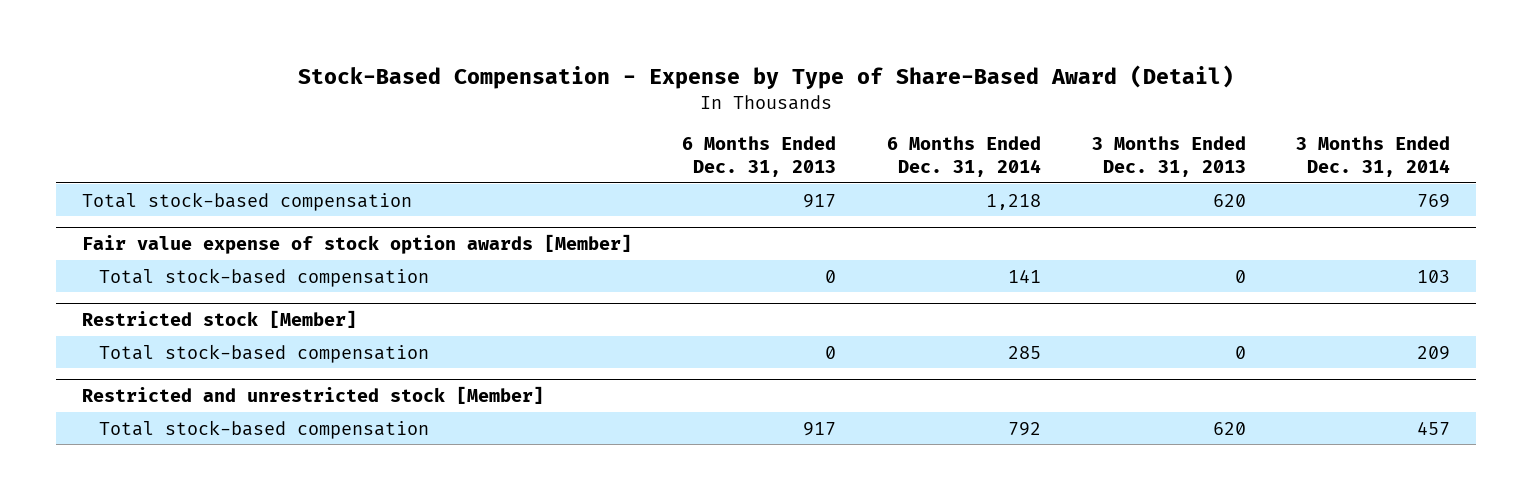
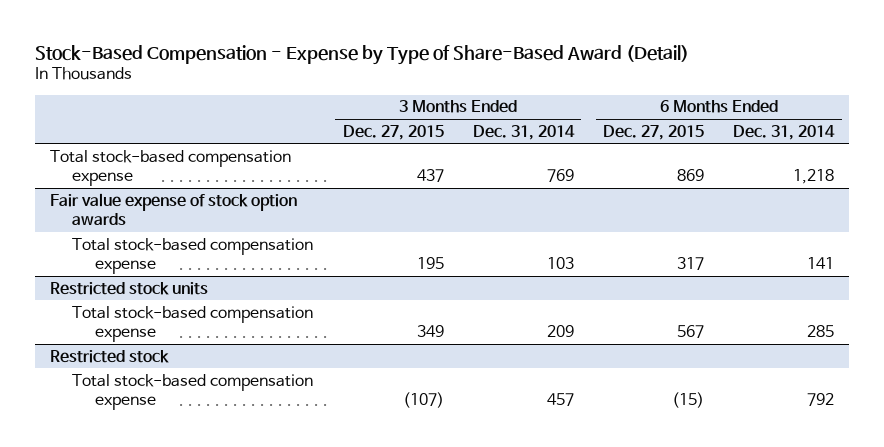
- | 6 Months Ended Dec. 31, 2013 | 6 Months Ended Dec. 31, 2014 | 3 Months Ended Dec. 31, 2013 | 3 Months Ended Dec. 31, 2014
+ | 3 Months Ended Dec. 27, 2015 | 3 Months Ended Dec. 31, 2014 | 6 Months Ended Dec. 27, 2015 | 6 Months Ended Dec. 31, 2014
- Total stock-based compensation | 917 | 1,218 | 620 | 769
- Fair value expense of stock option awards [Member]
- Total stock-based compensation | 0 | 141 | 0 | 103
- Restricted stock [Member]
- Total stock-based compensation | 0 | 285 | 0 | 209
- Restricted and unrestricted stock [Member]
- Total stock-based compensation | 917 | 792 | 620 | 457
+ Total stock-based compensation expense | 437 | 769 | 869 | 1,218
+ Fair value expense of stock option awards
+ Total stock-based compensation expense | 195 | 103 | 317 | 141
+ Restricted stock units
+ Total stock-based compensation expense | 349 | 209 | 567 | 285
+ Restricted stock
+ Total stock-based compensation expense | (107) | 457 | (15) | 792

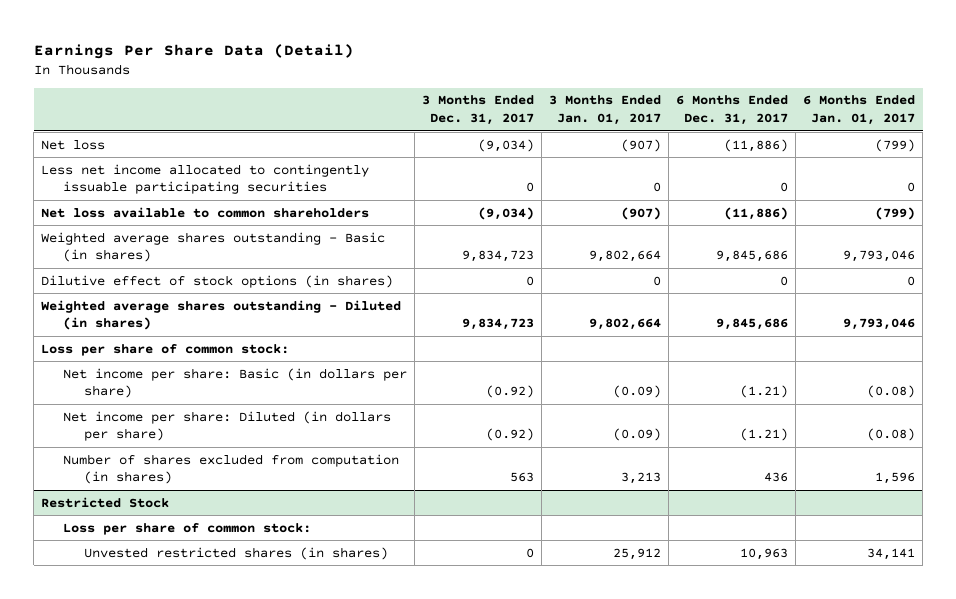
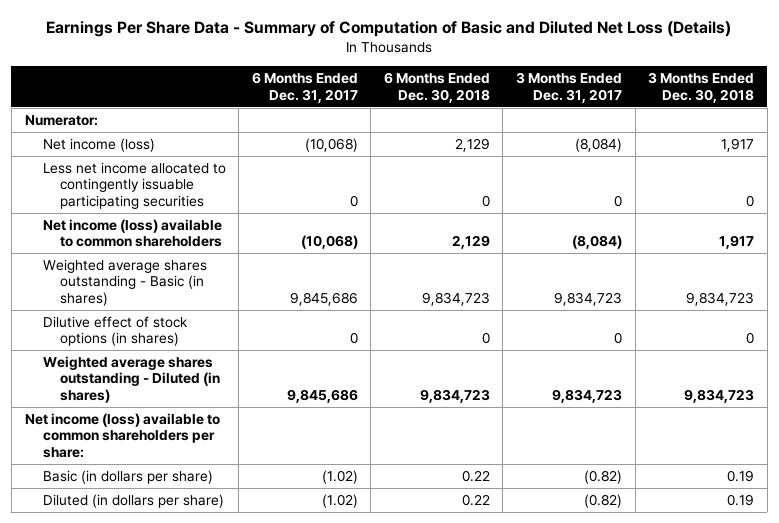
- Earnings Per Share Data (Detail)
+ Earnings Per Share Data - Summary of Computation of Basic and Diluted Net Loss (Details)
- | 3 Months Ended Dec. 31, 2017 | 3 Months Ended Jan. 01, 2017 | 6 Months Ended Dec. 31, 2017 | 6 Months Ended Jan. 01, 2017
+ | 6 Months Ended Dec. 31, 2017 | 6 Months Ended Dec. 30, 2018 | 3 Months Ended Dec. 31, 2017 | 3 Months Ended Dec. 30, 2018
- Net loss | (9,034) | (907) | (11,886) | (799)
+ Numerator:
+ Net income (loss) | (10,068) | 2,129 | (8,084) | 1,917
- Net loss available to common shareholders | (9,034) | (907) | (11,886) | (799)
+ Net income (loss) available to common shareholders | (10,068) | 2,129 | (8,084) | 1,917
- Loss per share of common stock:
- Net income per share: Basic (in dollars per share) | (0.92) | (0.09) | (1.21) | (0.08)
- Net income per share: Diluted (in dollars per share) | (0.92) | (0.09) | (1.21) | (0.08)
- Number of shares excluded from computation (in shares) | 563 | 3,213 | 436 | 1,596
- Restricted Stock
- Loss per share of common stock:
- Unvested restricted shares (in shares) | 0 | 25,912 | 10,963 | 34,141
+ Net income (loss) available to common shareholders per share:
+ Basic (in dollars per share) | (1.02) | 0.22 | (0.82) | 0.19
+ Diluted (in dollars per share) | (1.02) | 0.22 | (0.82) | 0.19

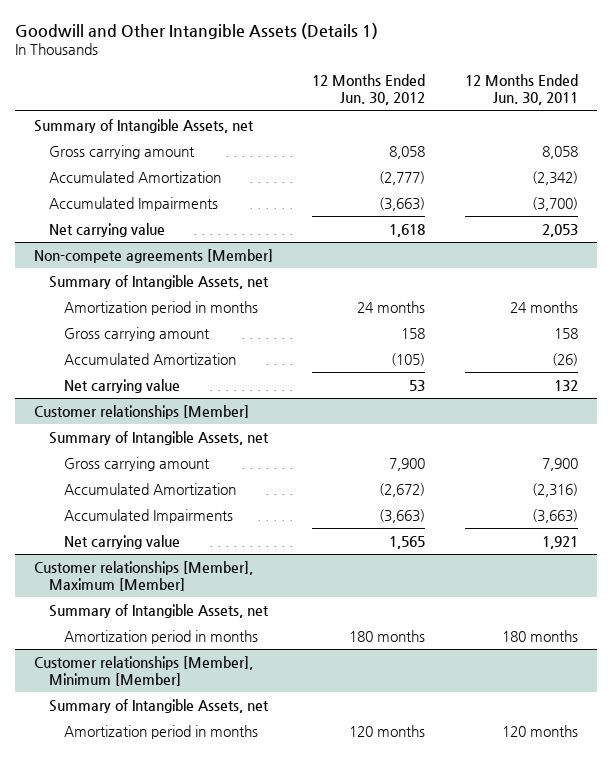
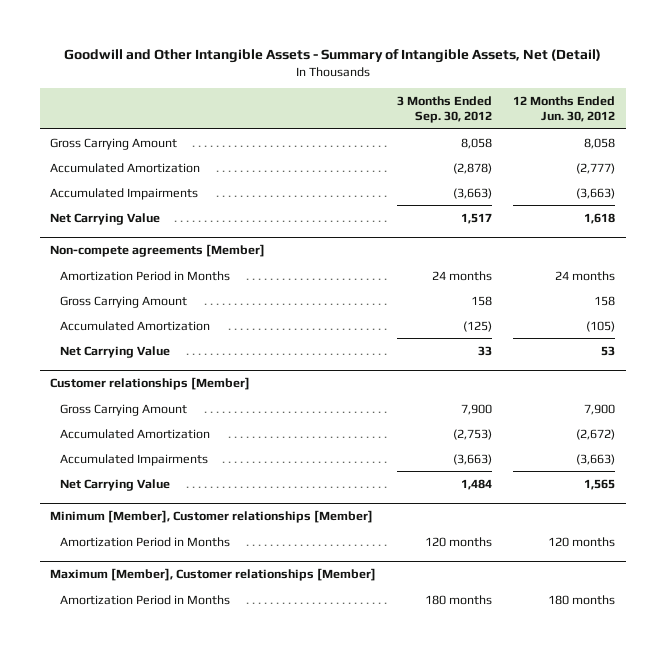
- Goodwill and Other Intangible Assets (Details 1)
+ Goodwill and Other Intangible Assets - Summary of Intangible Assets, Net (Detail)
- | 12 Months Ended Jun. 30, 2012 | 12 Months Ended Jun. 30, 2011
+ | 3 Months Ended Sep. 30, 2012 | 12 Months Ended Jun. 30, 2012
- Summary of Intangible Assets, net
- Gross carrying amount | 8,058 | 8,058
+ Gross Carrying Amount | 8,058 | 8,058
- Net carrying value | 1,618 | 2,053
+ Net Carrying Value | 1,517 | 1,618
@ Non-compete agreements [Member]
- Summary of Intangible Assets, net
- Amortization period in months | 24 months | 24 months
- Gross carrying amount | 158 | 158
+ Amortization Period in Months | 24 months | 24 months
+ Gross Carrying Amount | 158 | 158
- Net carrying value | 53 | 132
+ Net Carrying Value | 33 | 53
@ Customer relationships [Member]
- Summary of Intangible Assets, net
- Gross carrying amount | 7,900 | 7,900
+ Gross Carrying Amount | 7,900 | 7,900
- Net carrying value | 1,565 | 1,921
- Customer relationships [Member], Maximum [Member]
- Summary of Intangible Assets, net
- Amortization period in months | 180 months | 180 months
- Customer relationships [Member], Minimum [Member]
- Summary of Intangible Assets, net
- Amortization period in months | 120 months | 120 months
@ Customer relationships [Member]
+ Net Carrying Value | 1,484 | 1,565
+ Minimum [Member], Customer relationships [Member]
+ Amortization Period in Months | 120 months | 120 months
+ Maximum [Member], Customer relationships [Member]
+ Amortization Period in Months | 180 months | 180 months

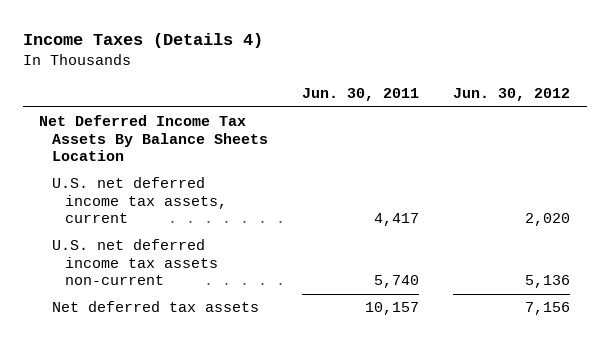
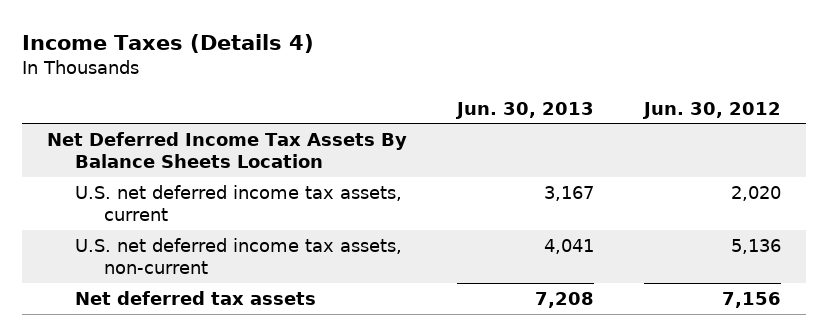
- | Jun. 30, 2011 | Jun. 30, 2012
+ | Jun. 30, 2013 | Jun. 30, 2012
- U.S. net deferred income tax assets non-current | 5,740 | 5,136
+ U.S. net deferred income tax assets, non-current | 4,041 | 5,136

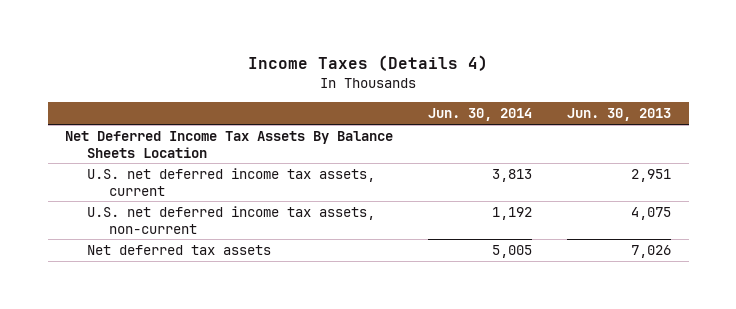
- | Jun. 30, 2013 | Jun. 30, 2012
+ | Jun. 30, 2014 | Jun. 30, 2013
- U.S. net deferred income tax assets, current | 3,167 | 2,020
- U.S. net deferred income tax assets, non-current | 4,041 | 5,136
- Net deferred tax assets | 7,208 | 7,156
+ U.S. net deferred income tax assets, current | 3,813 | 2,951
+ U.S. net deferred income tax assets, non-current | 1,192 | 4,075
+ Net deferred tax assets | 5,005 | 7,026

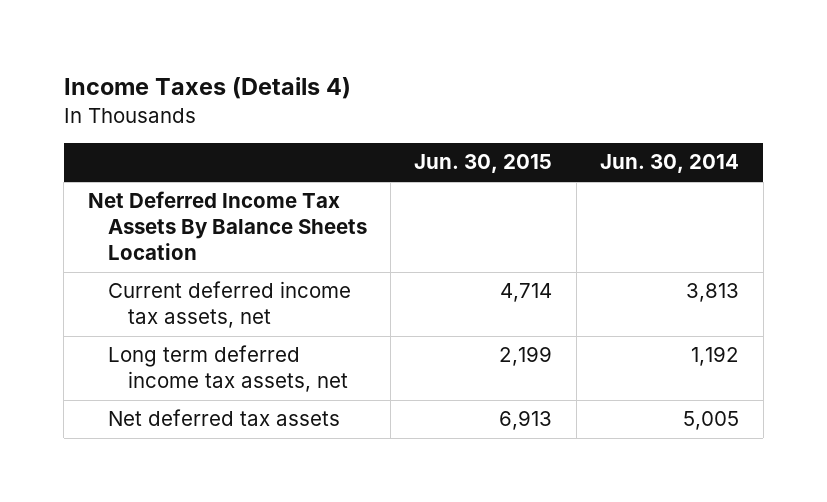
- | Jun. 30, 2014 | Jun. 30, 2013
+ | Jun. 30, 2015 | Jun. 30, 2014
- U.S. net deferred income tax assets, current | 3,813 | 2,951
- U.S. net deferred income tax assets, non-current | 1,192 | 4,075
+ Current deferred income tax assets, net | 4,714 | 3,813
+ Long term deferred income tax assets, net | 2,199 | 1,192

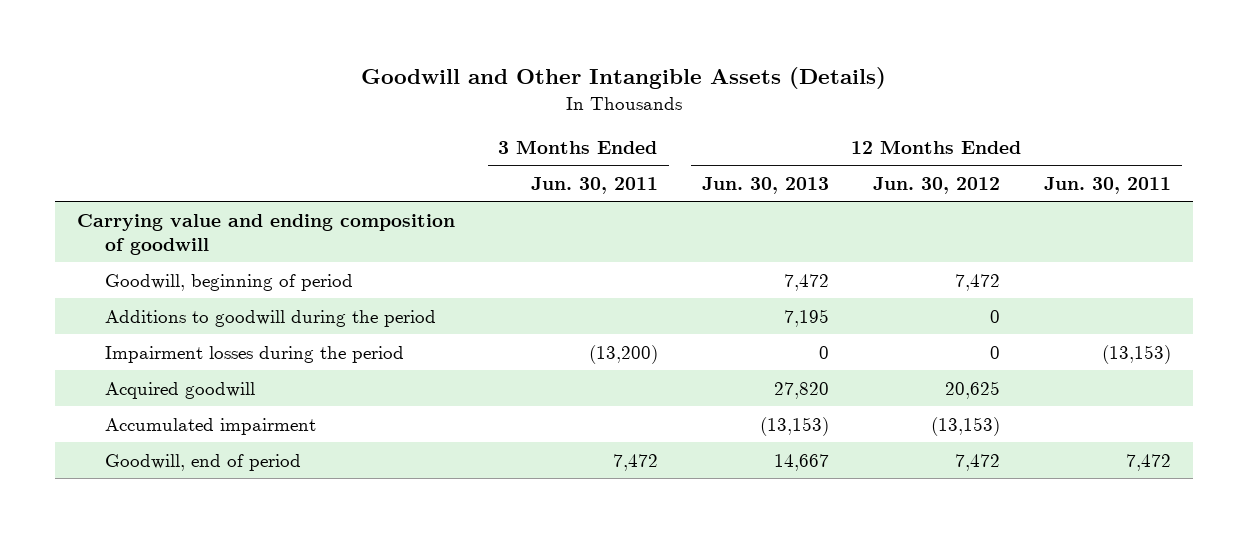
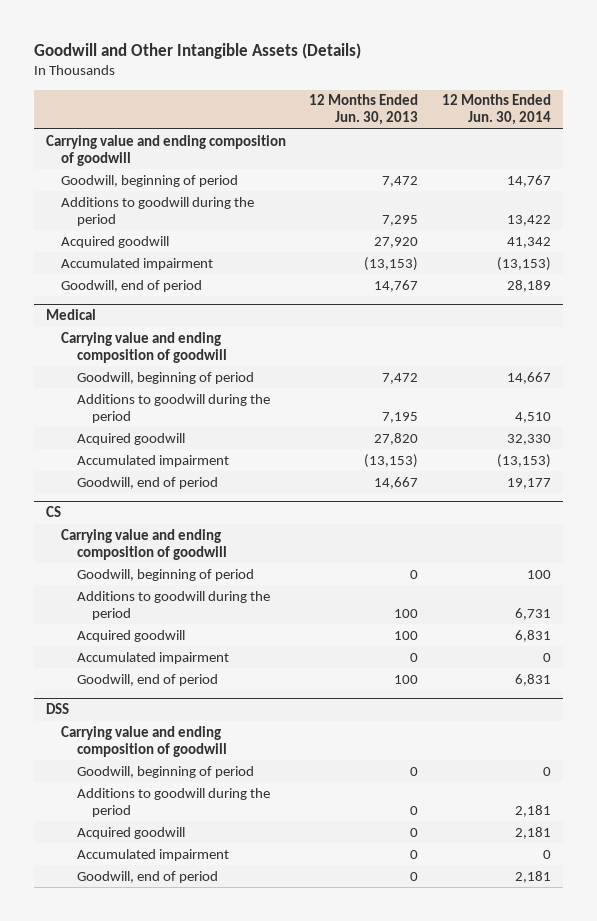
- | 3 Months Ended Jun. 30, 2011 | 12 Months Ended Jun. 30, 2013 | 12 Months Ended Jun. 30, 2012 | 12 Months Ended Jun. 30, 2011
+ | 12 Months Ended Jun. 30, 2013 | 12 Months Ended Jun. 30, 2014
+ Additions to goodwill during the period | 7,295 | 13,422
+ Acquired goodwill | 27,920 | 41,342
+ Accumulated impairment | (13,153) | (13,153)
+ Goodwill, end of period | 14,767 | 28,189
+ Medical
+ Carrying value and ending composition of goodwill
+ Goodwill, beginning of period | 7,472 | 14,667
- Impairment losses during the period | (13,200) | 0 | 0 | (13,153)
+ CS
+ Carrying value and ending composition of goodwill
+ Goodwill, beginning of period | 0 | 100
+ Additions to goodwill during the period | 100 | 6,731
+ Acquired goodwill | 100 | 6,831
+ Accumulated impairment | 0 | 0
+ Goodwill, end of period | 100 | 6,831
+ DSS
+ Carrying value and ending composition of goodwill
+ Goodwill, beginning of period | 0 | 0
+ Additions to goodwill during the period | 0 | 2,181
+ Acquired goodwill | 0 | 2,181
+ Accumulated impairment | 0 | 0
+ Goodwill, end of period | 0 | 2,181

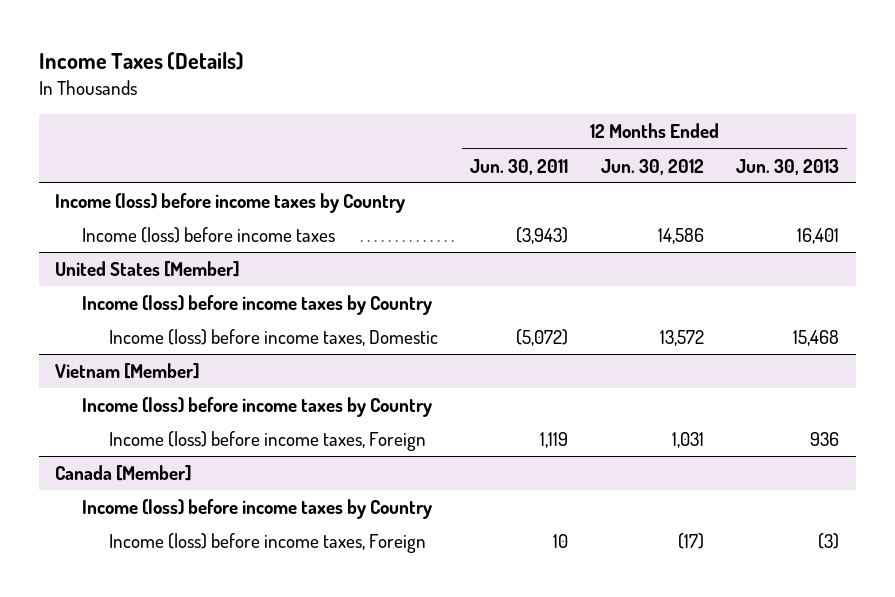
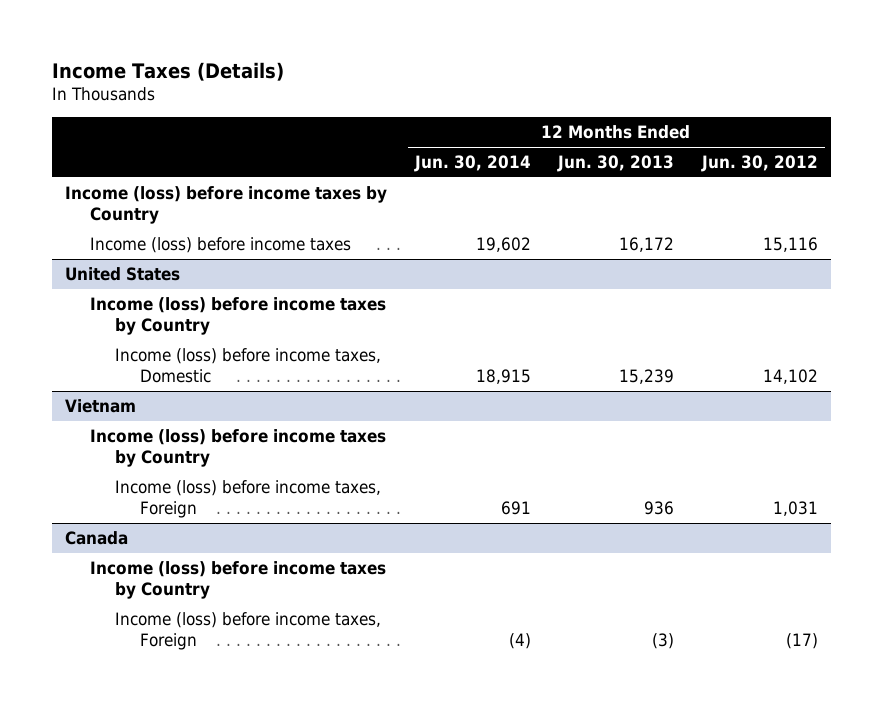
- | 12 Months Ended Jun. 30, 2011 | 12 Months Ended Jun. 30, 2012 | 12 Months Ended Jun. 30, 2013
+ | 12 Months Ended Jun. 30, 2014 | 12 Months Ended Jun. 30, 2013 | 12 Months Ended Jun. 30, 2012
- Income (loss) before income taxes | (3,943) | 14,586 | 16,401
- United States [Member]
+ Income (loss) before income taxes | 19,602 | 16,172 | 15,116
+ United States
- Income (loss) before income taxes, Domestic | (5,072) | 13,572 | 15,468
- Vietnam [Member]
+ Income (loss) before income taxes, Domestic | 18,915 | 15,239 | 14,102
+ Vietnam
- Canada [Member]
+ Canada

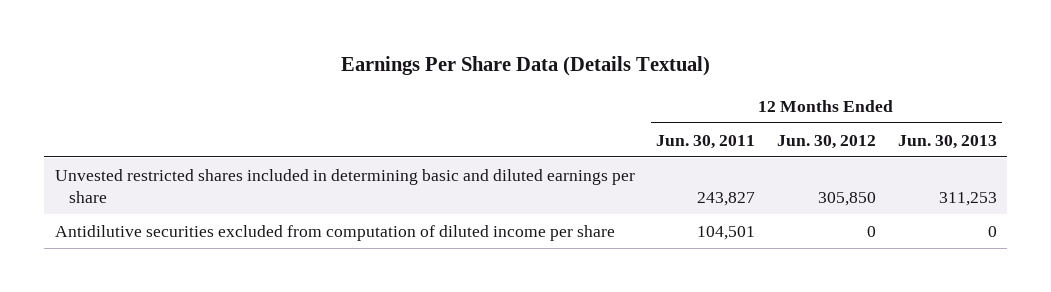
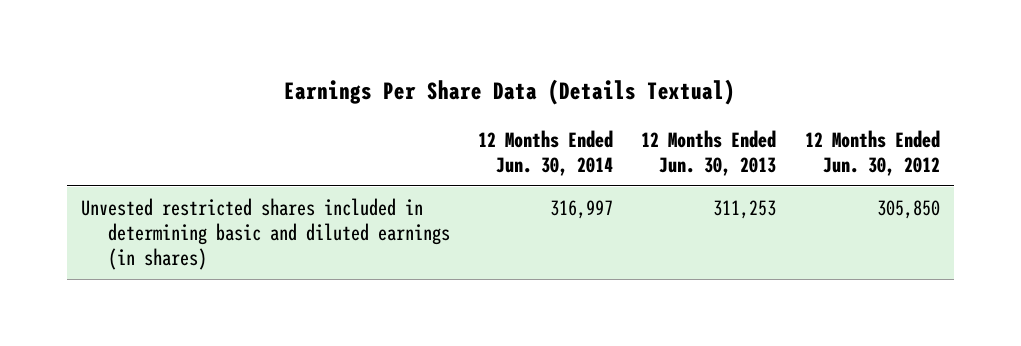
- | 12 Months Ended Jun. 30, 2011 | 12 Months Ended Jun. 30, 2012 | 12 Months Ended Jun. 30, 2013
+ | 12 Months Ended Jun. 30, 2014 | 12 Months Ended Jun. 30, 2013 | 12 Months Ended Jun. 30, 2012
- Unvested restricted shares included in determining basic and diluted earnings per share | 243,827 | 305,850 | 311,253
- Antidilutive securities excluded from computation of diluted income per share | 104,501 | 0 | 0
+ Unvested restricted shares included in determining basic and diluted earnings (in shares) | 316,997 | 311,253 | 305,850

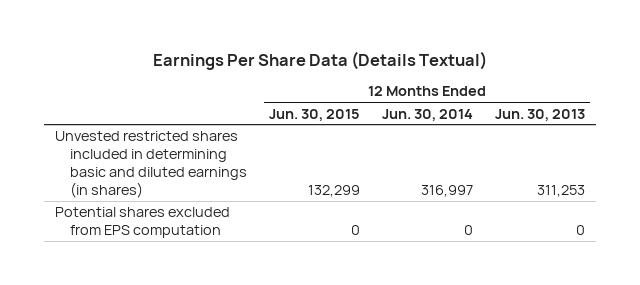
- | 12 Months Ended Jun. 30, 2014 | 12 Months Ended Jun. 30, 2013 | 12 Months Ended Jun. 30, 2012
+ | 12 Months Ended Jun. 30, 2015 | 12 Months Ended Jun. 30, 2014 | 12 Months Ended Jun. 30, 2013
+ Potential shares excluded from EPS computation | 0 | 0 | 0

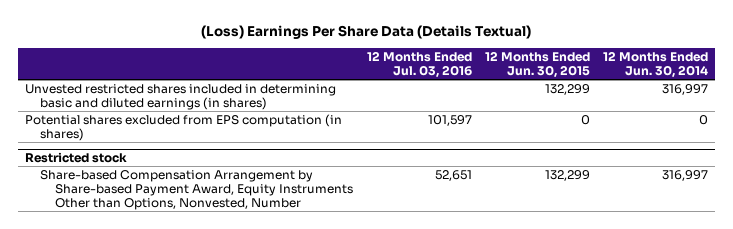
- Earnings Per Share Data (Details Textual)
+ (Loss) Earnings Per Share Data (Details Textual)
- | 12 Months Ended Jun. 30, 2015 | 12 Months Ended Jun. 30, 2014 | 12 Months Ended Jun. 30, 2013
+ | 12 Months Ended Jul. 03, 2016 | 12 Months Ended Jun. 30, 2015 | 12 Months Ended Jun. 30, 2014
- Potential shares excluded from EPS computation | 0 | 0 | 0
+ Potential shares excluded from EPS computation (in shares) | 101,597 | 0 | 0
+ Restricted stock
+ Share-based Compensation Arrangement by Share-based Payment Award, Equity Instruments Other than Options, Nonvested, Number | 52,651 | 132,299 | 316,997

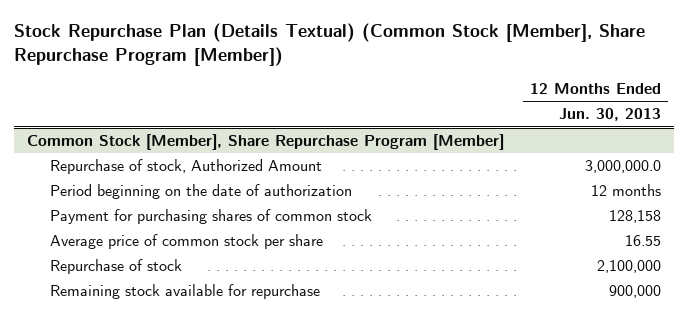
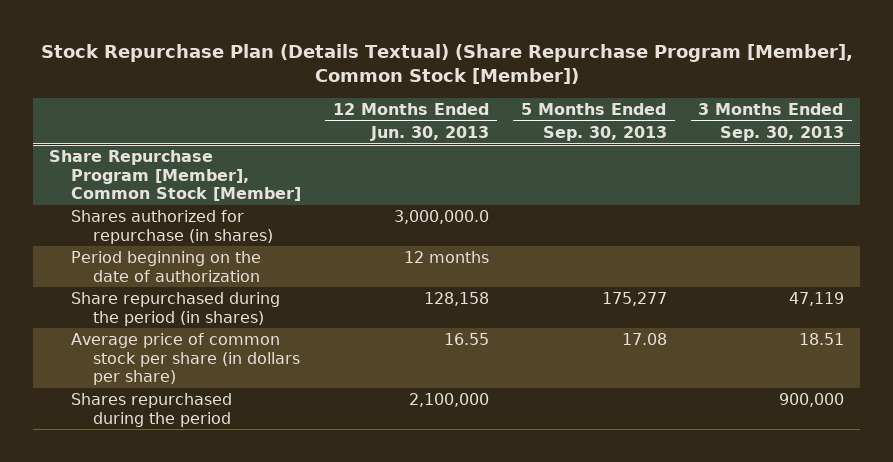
- Stock Repurchase Plan (Details Textual) (Common Stock [Member], Share Repurchase Program [Member])
+ Stock Repurchase Plan (Details Textual) (Share Repurchase Program [Member], Common Stock [Member])
- | 12 Months Ended Jun. 30, 2013
+ | 12 Months Ended Jun. 30, 2013 | 5 Months Ended Sep. 30, 2013 | 3 Months Ended Sep. 30, 2013
- Common Stock [Member], Share Repurchase Program [Member]
- Repurchase of stock, Authorized Amount | 3,000,000.0
+ Share Repurchase Program [Member], Common Stock [Member]
+ Shares authorized for repurchase (in shares) | 3,000,000.0 | |
- Payment for purchasing shares of common stock | 128,158
- Average price of common stock per share | 16.55
- Repurchase of stock | 2,100,000
- Remaining stock available for repurchase | 900,000
+ Share repurchased during the period (in shares) | 128,158 | 175,277 | 47,119
+ Average price of common stock per share (in dollars per share) | 16.55 | 17.08 | 18.51
+ Shares repurchased during the period | 2,100,000 | | 900,000

